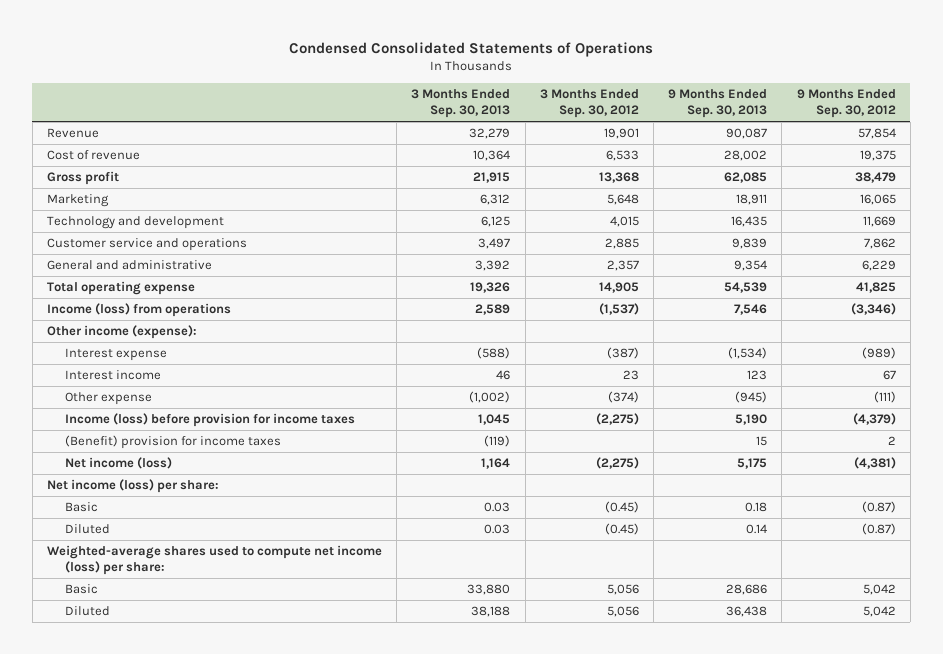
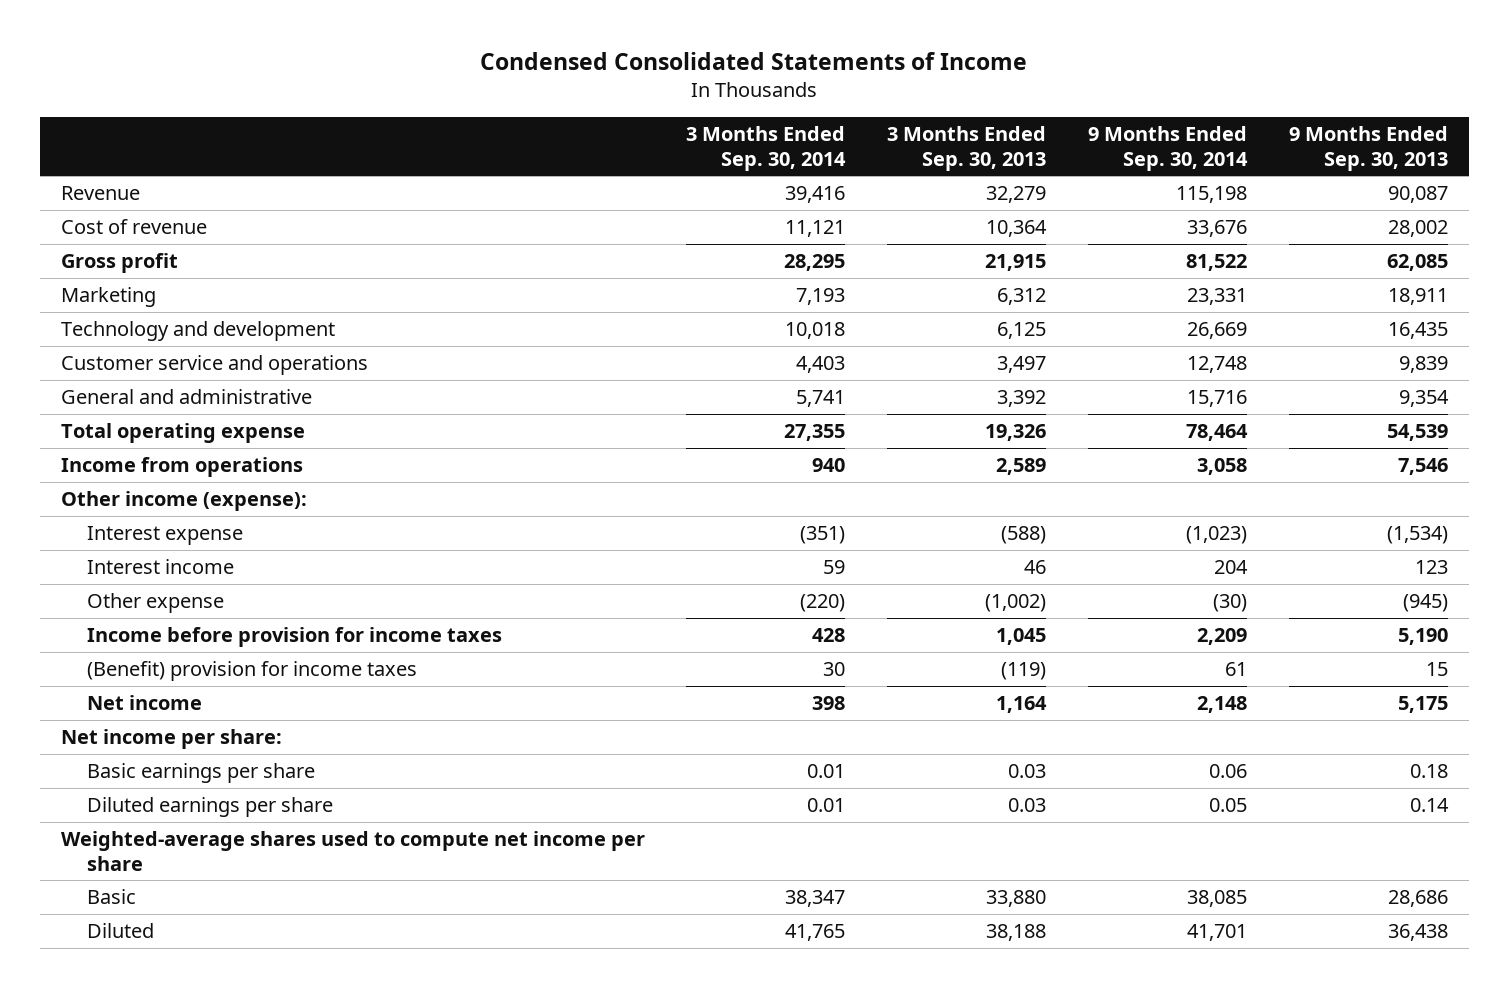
- Condensed Consolidated Statements of Operations
+ Condensed Consolidated Statements of Income
- | 3 Months Ended Sep. 30, 2013 | 3 Months Ended Sep. 30, 2012 | 9 Months Ended Sep. 30, 2013 | 9 Months Ended Sep. 30, 2012
+ | 3 Months Ended Sep. 30, 2014 | 3 Months Ended Sep. 30, 2013 | 9 Months Ended Sep. 30, 2014 | 9 Months Ended Sep. 30, 2013
- Income (loss) from operations | 2,589 | (1,537) | 7,546 | (3,346)
+ Income from operations | 940 | 2,589 | 3,058 | 7,546
- Income (loss) before provision for income taxes | 1,045 | (2,275) | 5,190 | (4,379)
+ Income before provision for income taxes | 428 | 1,045 | 2,209 | 5,190
- Net income (loss) | 1,164 | (2,275) | 5,175 | (4,381)
- Net income (loss) per share:
- Basic | 0.03 | (0.45) | 0.18 | (0.87)
- Diluted | 0.03 | (0.45) | 0.14 | (0.87)
- Weighted-average shares used to compute net income (loss) per share:
+ Net income | 398 | 1,164 | 2,148 | 5,175
+ Net income per share:
+ Basic earnings per share | 0.01 | 0.03 | 0.06 | 0.18
+ Diluted earnings per share | 0.01 | 0.03 | 0.05 | 0.14
+ Weighted-average shares used to compute net income per share

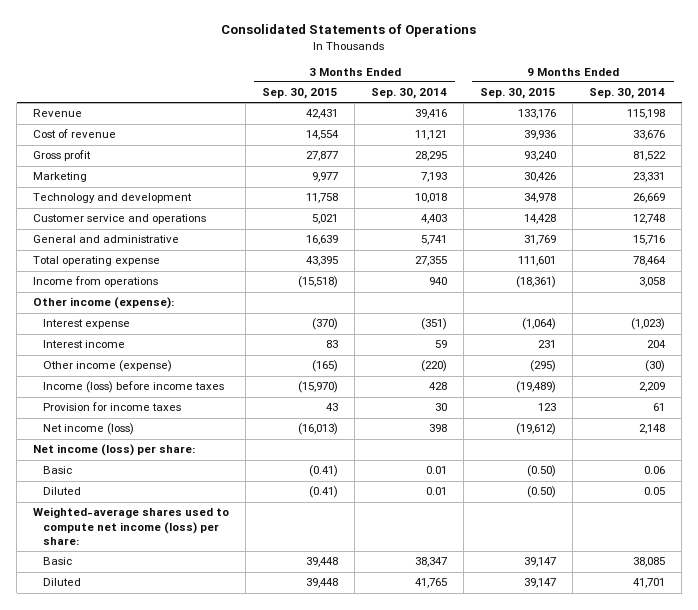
- Condensed Consolidated Statements of Income
+ Consolidated Statements of Operations
- | 3 Months Ended Sep. 30, 2014 | 3 Months Ended Sep. 30, 2013 | 9 Months Ended Sep. 30, 2014 | 9 Months Ended Sep. 30, 2013
+ | 3 Months Ended Sep. 30, 2015 | 3 Months Ended Sep. 30, 2014 | 9 Months Ended Sep. 30, 2015 | 9 Months Ended Sep. 30, 2014
- Other expense | (220) | (1,002) | (30) | (945)
- Income before provision for income taxes | 428 | 1,045 | 2,209 | 5,190
- (Benefit) provision for income taxes | 30 | (119) | 61 | 15
- Net income | 398 | 1,164 | 2,148 | 5,175
- Net income per share:
- Basic earnings per share | 0.01 | 0.03 | 0.06 | 0.18
- Diluted earnings per share | 0.01 | 0.03 | 0.05 | 0.14
- Weighted-average shares used to compute net income per share
+ Other income (expense) | (165) | (220) | (295) | (30)
+ Income (loss) before income taxes | (15,970) | 428 | (19,489) | 2,209
+ Provision for income taxes | 43 | 30 | 123 | 61
+ Net income (loss) | (16,013) | 398 | (19,612) | 2,148
+ Net income (loss) per share:
+ Basic | (0.41) | 0.01 | (0.50) | 0.06
+ Diluted | (0.41) | 0.01 | (0.50) | 0.05
+ Weighted-average shares used to compute net income (loss) per share:

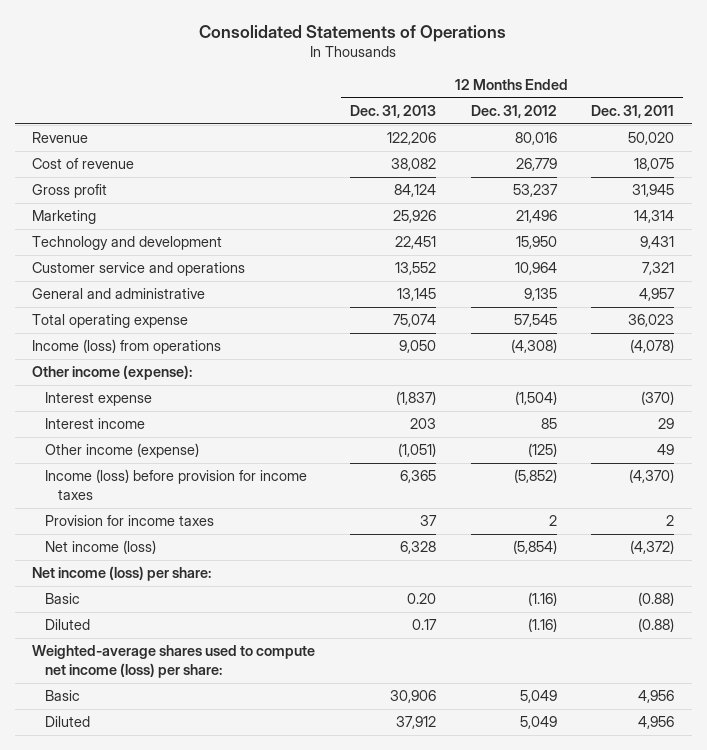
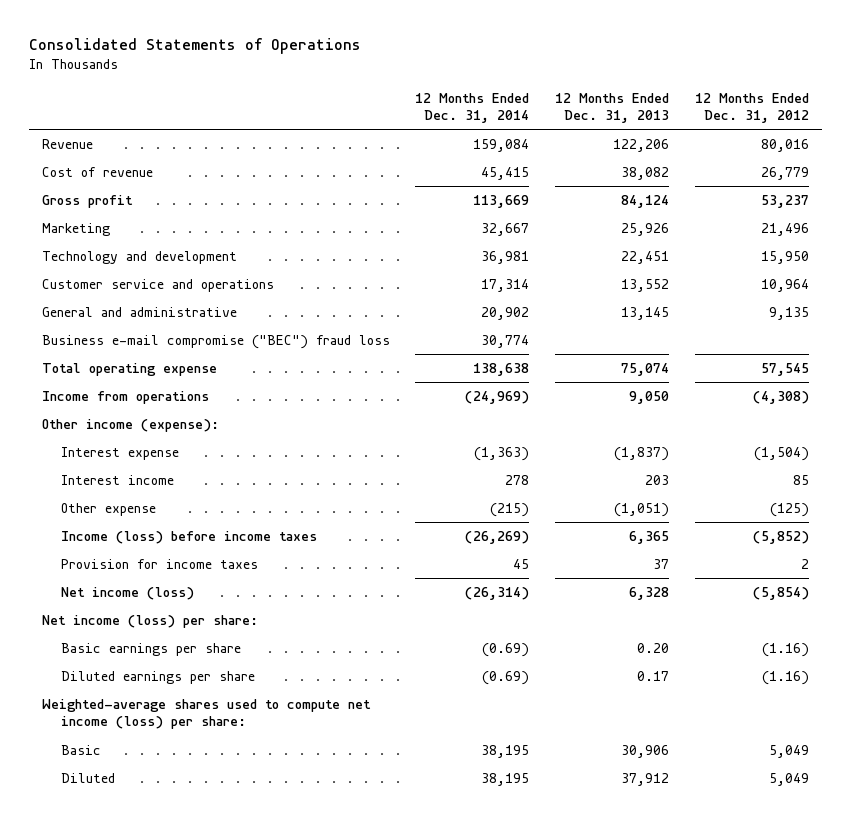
- | 12 Months Ended Dec. 31, 2013 | 12 Months Ended Dec. 31, 2012 | 12 Months Ended Dec. 31, 2011
+ | 12 Months Ended Dec. 31, 2014 | 12 Months Ended Dec. 31, 2013 | 12 Months Ended Dec. 31, 2012
+ Business e-mail compromise ("BEC") fraud loss | 30,774 | |
- Income (loss) from operations | 9,050 | (4,308) | (4,078)
+ Income from operations | (24,969) | 9,050 | (4,308)
- Other income (expense) | (1,051) | (125) | 49
- Income (loss) before provision for income taxes | 6,365 | (5,852) | (4,370)
+ Other expense | (215) | (1,051) | (125)
+ Income (loss) before income taxes | (26,269) | 6,365 | (5,852)
- Basic | 0.20 | (1.16) | (0.88)
- Diluted | 0.17 | (1.16) | (0.88)
+ Basic earnings per share | (0.69) | 0.20 | (1.16)
+ Diluted earnings per share | (0.69) | 0.17 | (1.16)

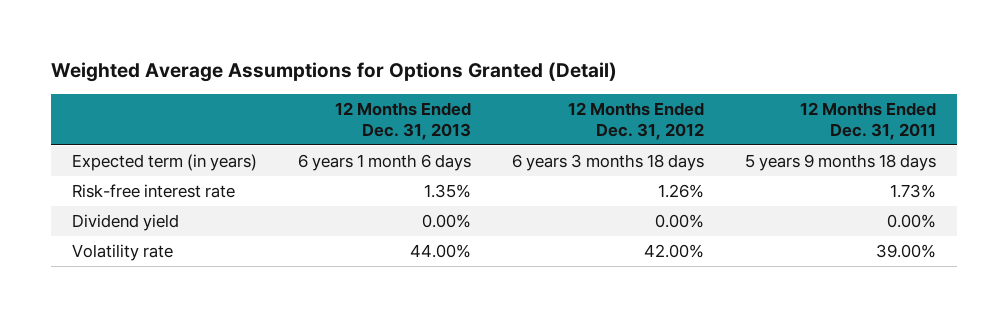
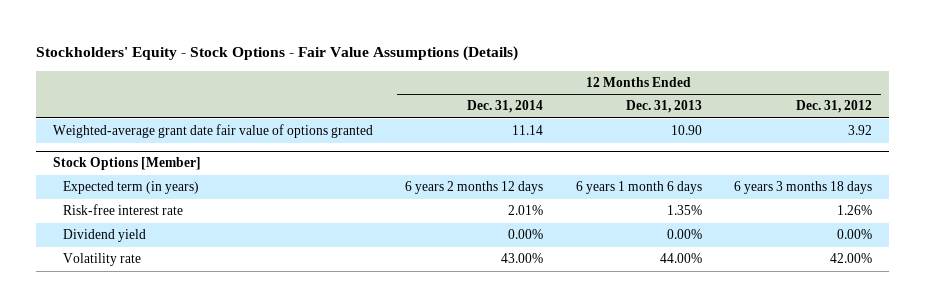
- Weighted Average Assumptions for Options Granted (Detail)
+ Stockholders' Equity - Stock Options - Fair Value Assumptions (Details)
- | 12 Months Ended Dec. 31, 2013 | 12 Months Ended Dec. 31, 2012 | 12 Months Ended Dec. 31, 2011
+ | 12 Months Ended Dec. 31, 2014 | 12 Months Ended Dec. 31, 2013 | 12 Months Ended Dec. 31, 2012
+ Weighted-average grant date fair value of options granted | 11.14 | 10.90 | 3.92
+ Stock Options [Member]

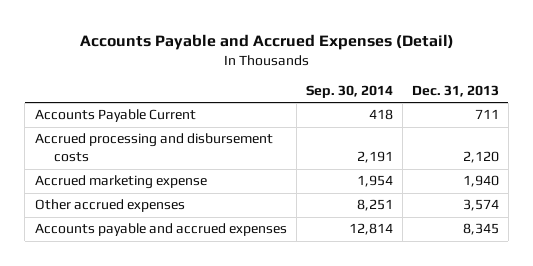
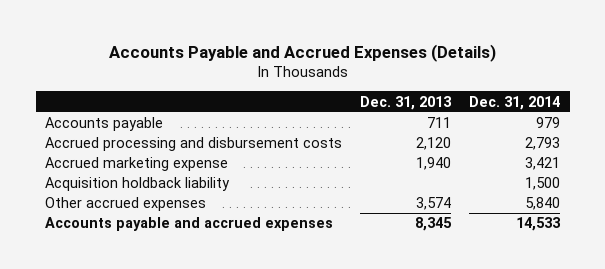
- Accounts Payable and Accrued Expenses (Detail)
+ Accounts Payable and Accrued Expenses (Details)
- | Sep. 30, 2014 | Dec. 31, 2013
+ | Dec. 31, 2013 | Dec. 31, 2014
- Accounts Payable Current | 418 | 711
+ Accounts payable | 711 | 979
+ Acquisition holdback liability | | 1,500

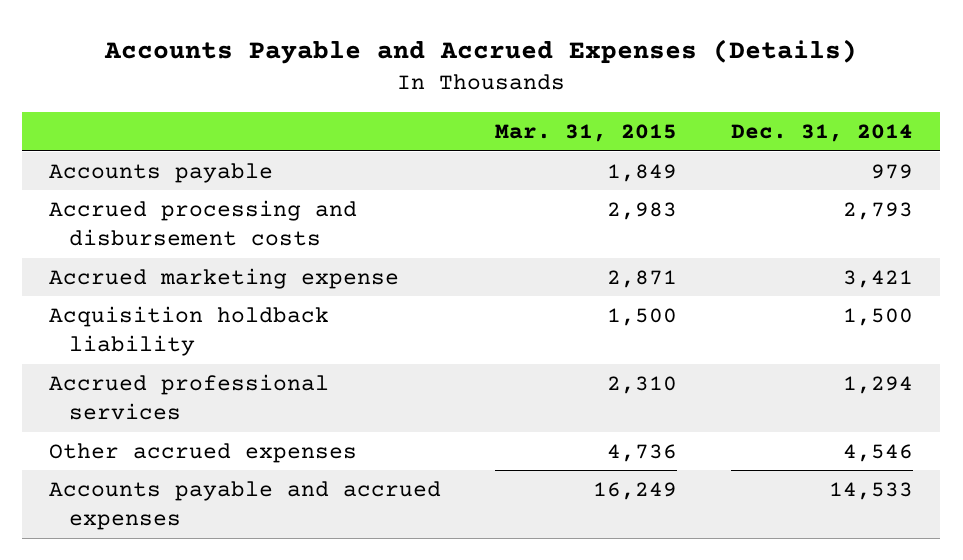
- | Dec. 31, 2013 | Dec. 31, 2014
+ | Mar. 31, 2015 | Dec. 31, 2014
- Other accrued expenses | 3,574 | 5,840
+ Accrued professional services | 2,310 | 1,294
+ Other accrued expenses | 4,736 | 4,546

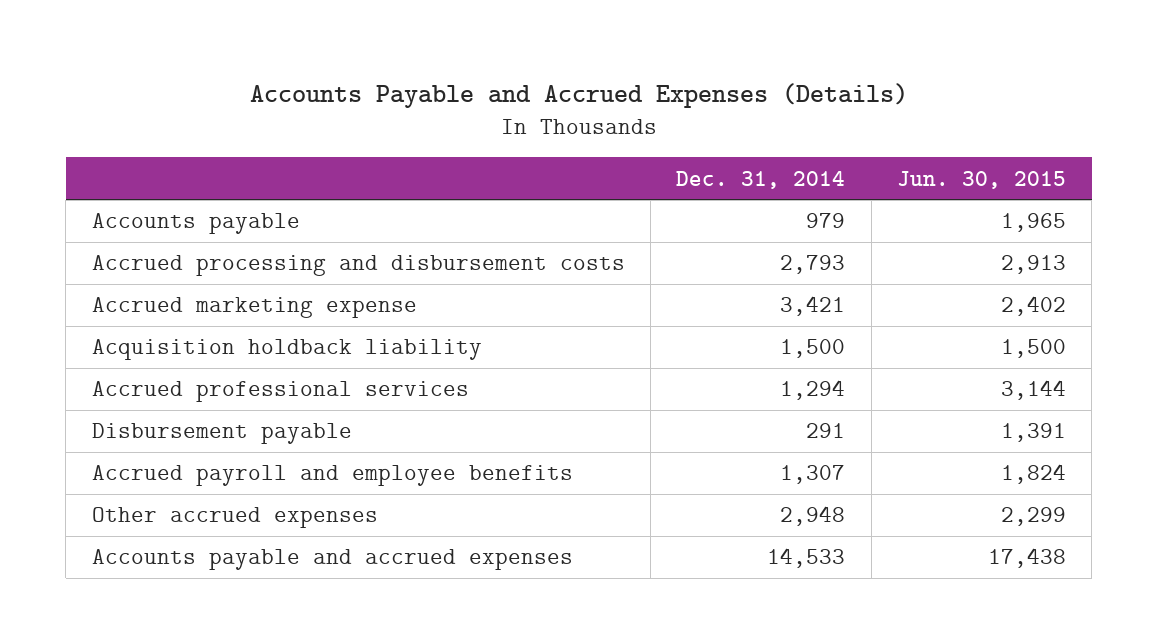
- | Mar. 31, 2015 | Dec. 31, 2014
+ | Dec. 31, 2014 | Jun. 30, 2015
- Other accrued expenses | 4,736 | 4,546
+ Disbursement payable | 291 | 1,391
+ Accrued payroll and employee benefits | 1,307 | 1,824
+ Other accrued expenses | 2,948 | 2,299

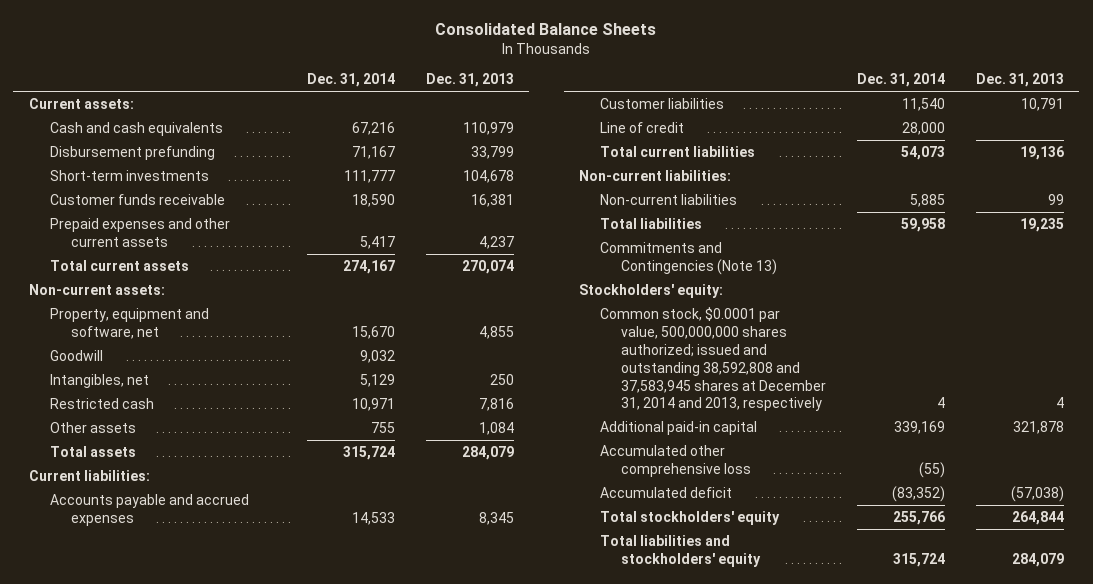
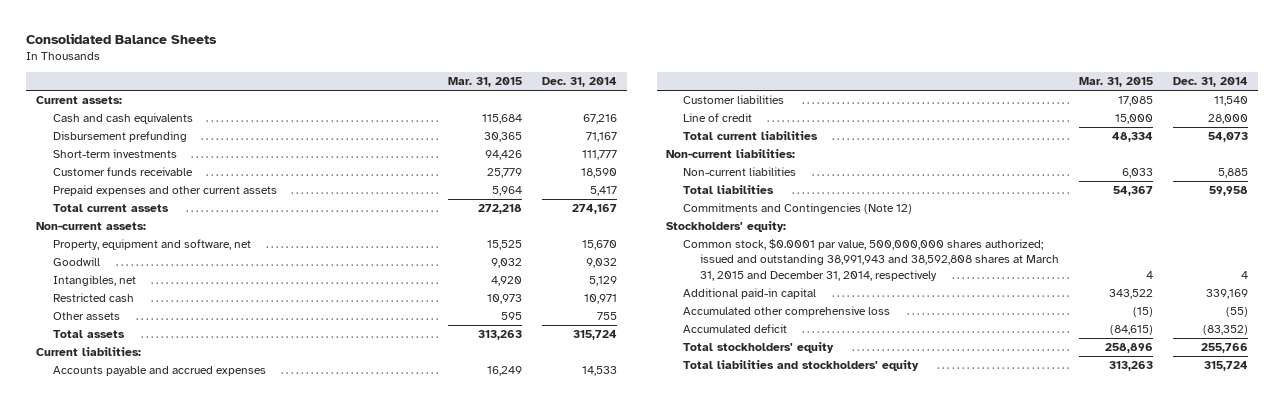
- | Dec. 31, 2014 | Dec. 31, 2013
+ | Mar. 31, 2015 | Dec. 31, 2014
- Commitments and Contingencies (Note 13)
+ Commitments and Contingencies (Note 12)
- Common stock, $0.0001 par value, 500,000,000 shares authorized; issued and outstanding 38,592,808 and 37,583,945 shares at December 31, 2014 and 2013, respectively | 4 | 4
+ Common stock, $0.0001 par value, 500,000,000 shares authorized; issued and outstanding 38,991,943 and 38,592,808 shares at March 31, 2015 and December 31, 2014, respectively | 4 | 4

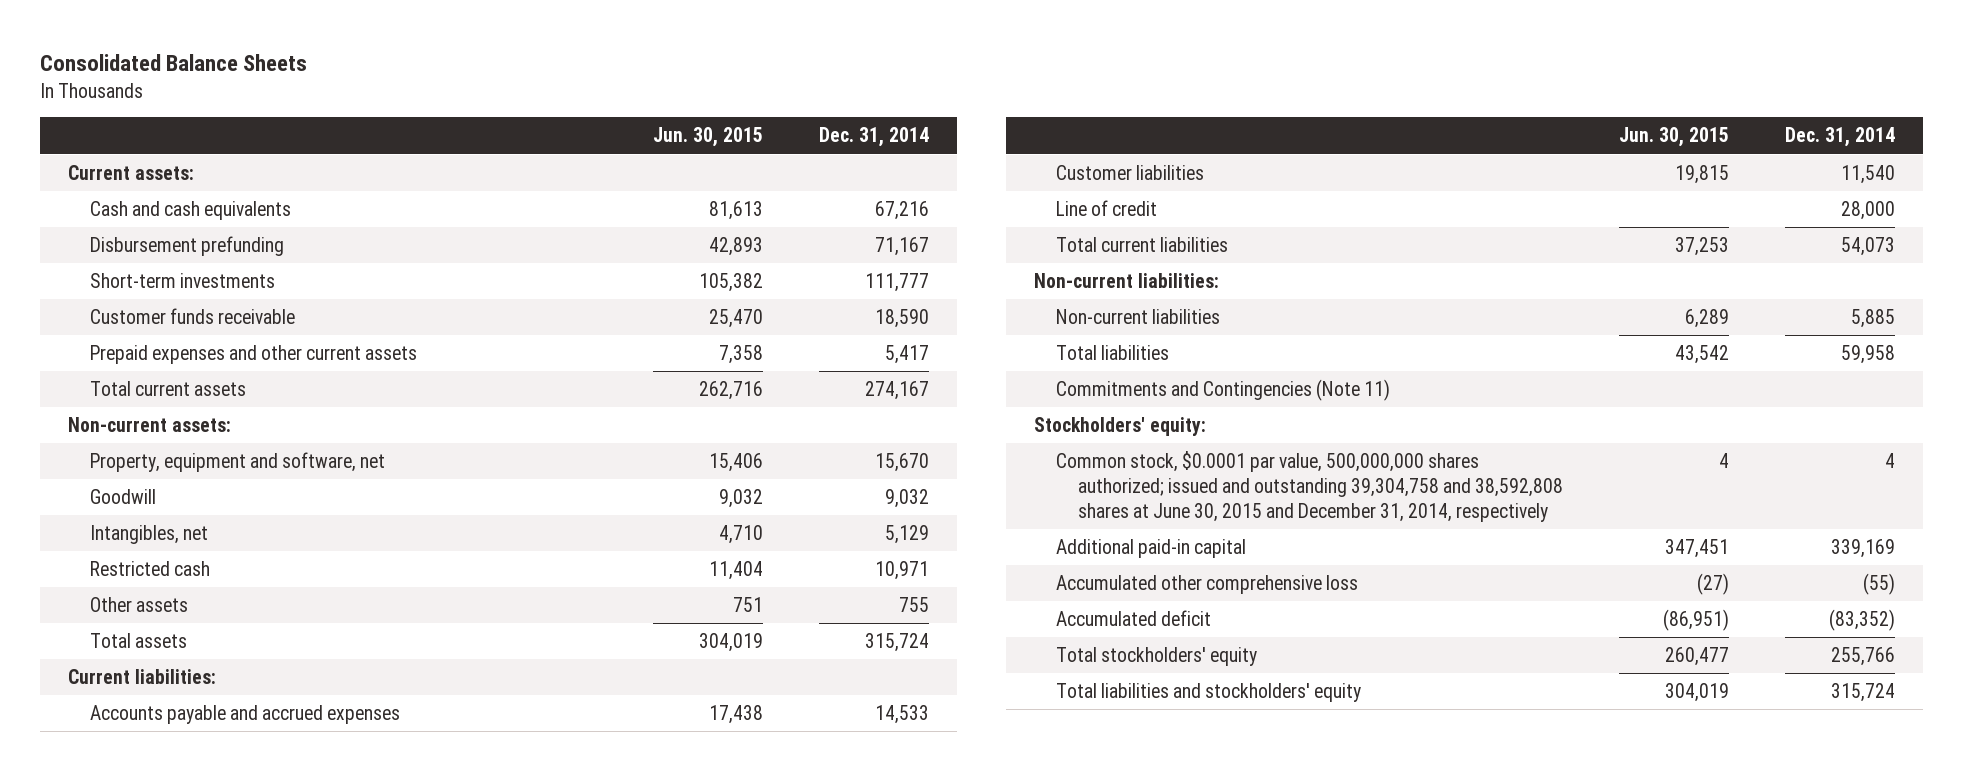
- | Mar. 31, 2015 | Dec. 31, 2014
+ | Jun. 30, 2015 | Dec. 31, 2014
- Commitments and Contingencies (Note 12)
+ Commitments and Contingencies (Note 11)
- Common stock, $0.0001 par value, 500,000,000 shares authorized; issued and outstanding 38,991,943 and 38,592,808 shares at March 31, 2015 and December 31, 2014, respectively | 4 | 4
+ Common stock, $0.0001 par value, 500,000,000 shares authorized; issued and outstanding 39,304,758 and 38,592,808 shares at June 30, 2015 and December 31, 2014, respectively | 4 | 4

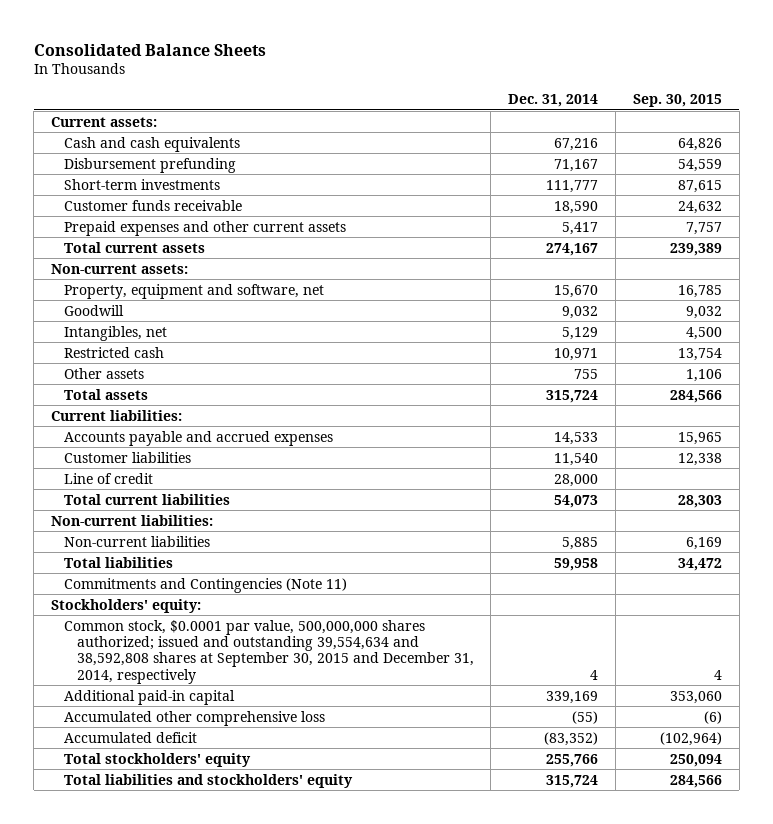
- | Jun. 30, 2015 | Dec. 31, 2014
+ | Dec. 31, 2014 | Sep. 30, 2015
- Common stock, $0.0001 par value, 500,000,000 shares authorized; issued and outstanding 39,304,758 and 38,592,808 shares at June 30, 2015 and December 31, 2014, respectively | 4 | 4
+ Common stock, $0.0001 par value, 500,000,000 shares authorized; issued and outstanding 39,554,634 and 38,592,808 shares at September 30, 2015 and December 31, 2014, respectively | 4 | 4

